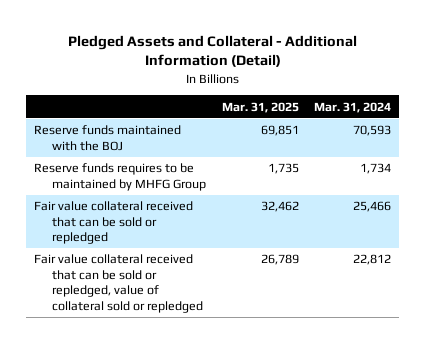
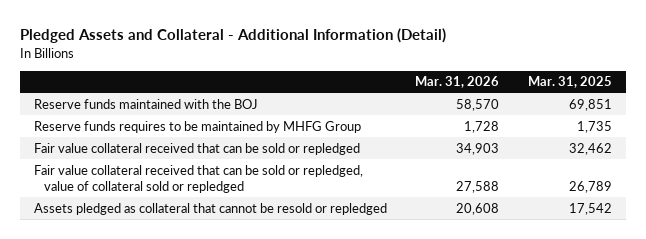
- | Mar. 31, 2025 | Mar. 31, 2024
+ | Mar. 31, 2026 | Mar. 31, 2025
+ Assets pledged as collateral that cannot be resold or repledged | 20,608 | 17,542

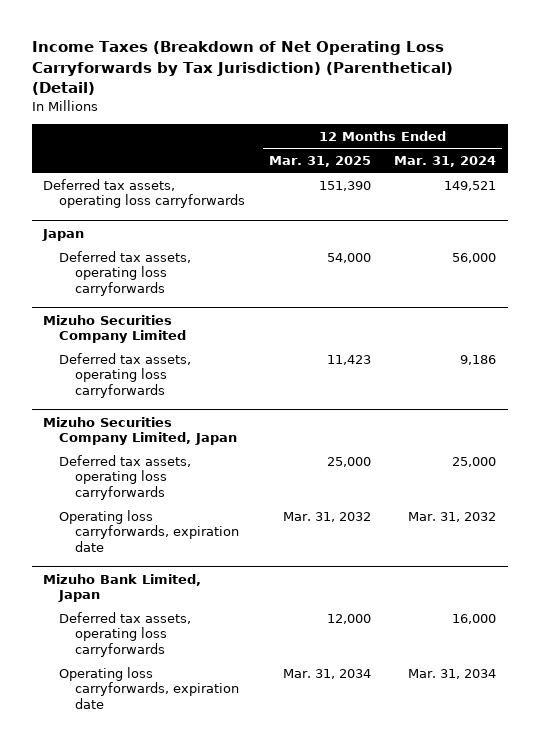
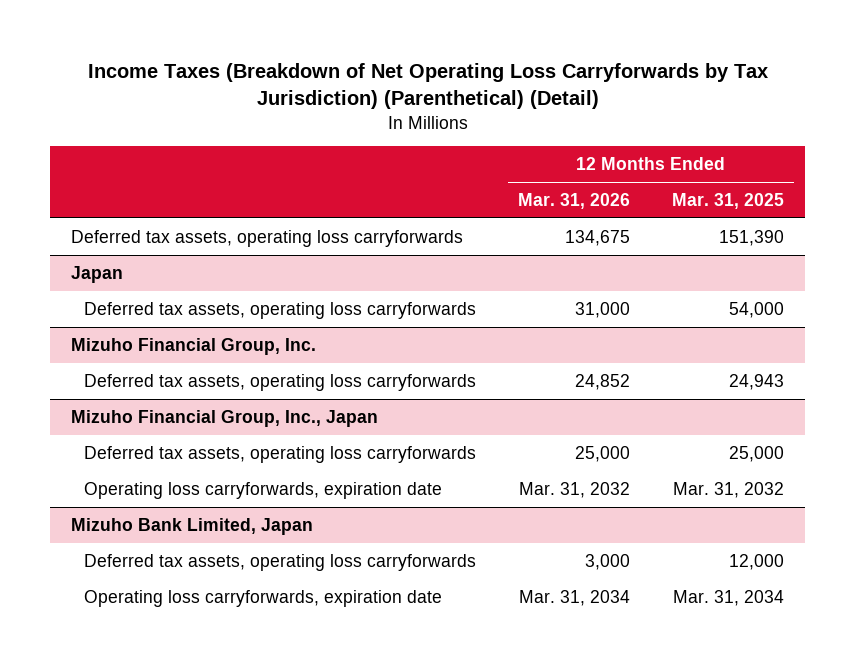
- | 12 Months Ended Mar. 31, 2025 | 12 Months Ended Mar. 31, 2024
+ | 12 Months Ended Mar. 31, 2026 | 12 Months Ended Mar. 31, 2025
- Mizuho Securities Company Limited
- Deferred tax assets, operating loss carryforwards | 11,423 | 9,186
- Mizuho Securities Company Limited, Japan
+ Mizuho Financial Group, Inc.
+ Deferred tax assets, operating loss carryforwards | 24,852 | 24,943
+ Mizuho Financial Group, Inc., Japan

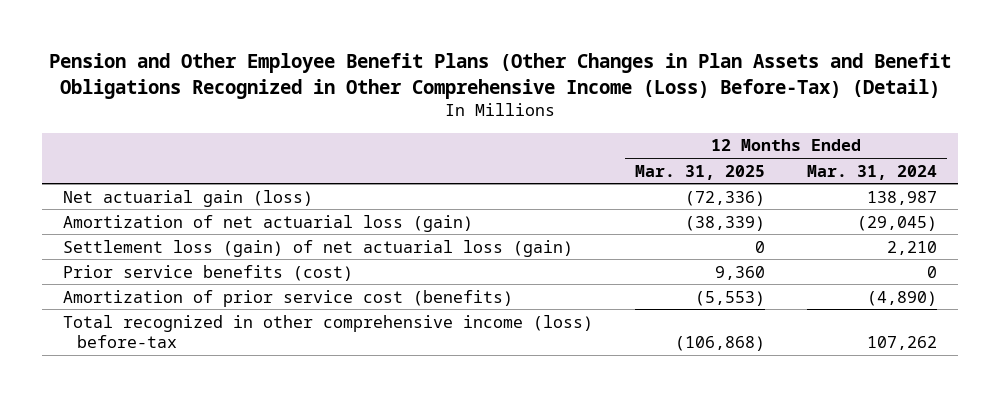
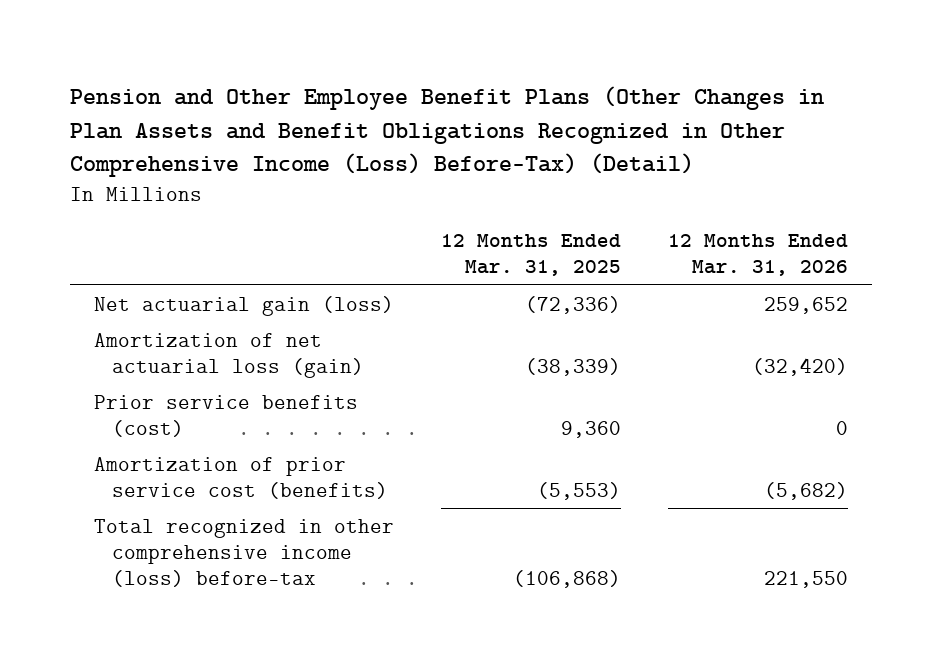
- | 12 Months Ended Mar. 31, 2025 | 12 Months Ended Mar. 31, 2024
+ | 12 Months Ended Mar. 31, 2025 | 12 Months Ended Mar. 31, 2026
- Settlement loss (gain) of net actuarial loss (gain) | 0 | 2,210

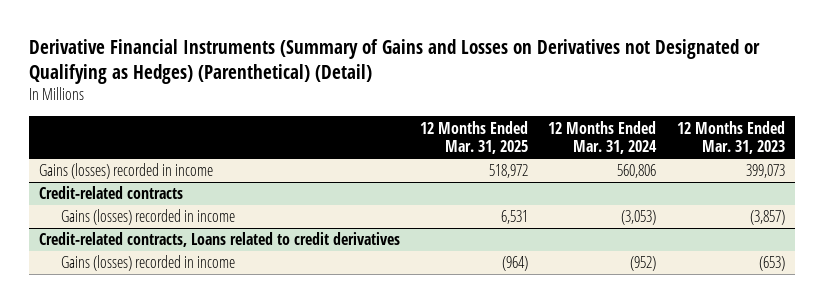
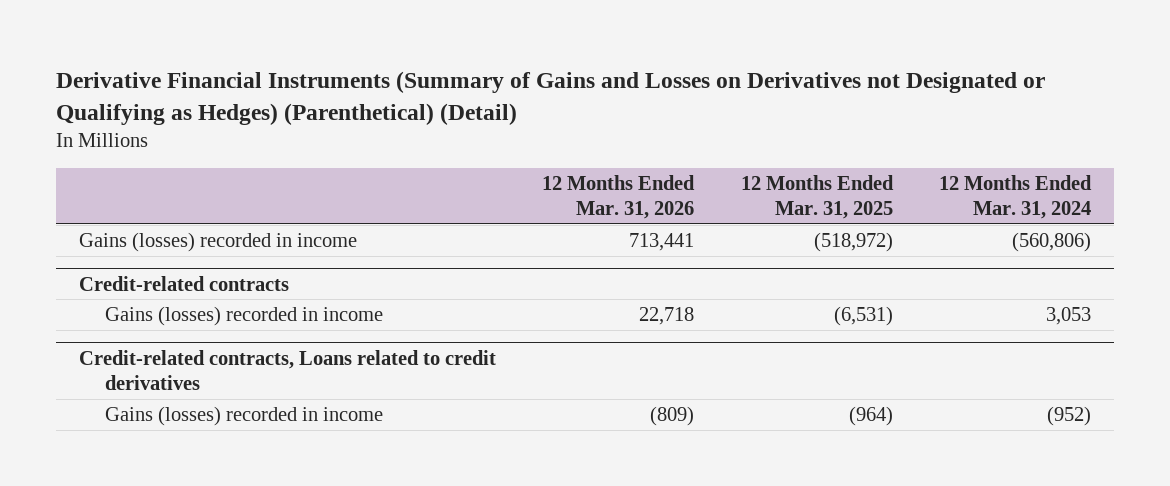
- | 12 Months Ended Mar. 31, 2025 | 12 Months Ended Mar. 31, 2024 | 12 Months Ended Mar. 31, 2023
+ | 12 Months Ended Mar. 31, 2026 | 12 Months Ended Mar. 31, 2025 | 12 Months Ended Mar. 31, 2024
- Gains (losses) recorded in income | 518,972 | 560,806 | 399,073
+ Gains (losses) recorded in income | 713,441 | (518,972) | (560,806)
@ Credit-related contracts
- Gains (losses) recorded in income | 6,531 | (3,053) | (3,857)
+ Gains (losses) recorded in income | 22,718 | (6,531) | 3,053

